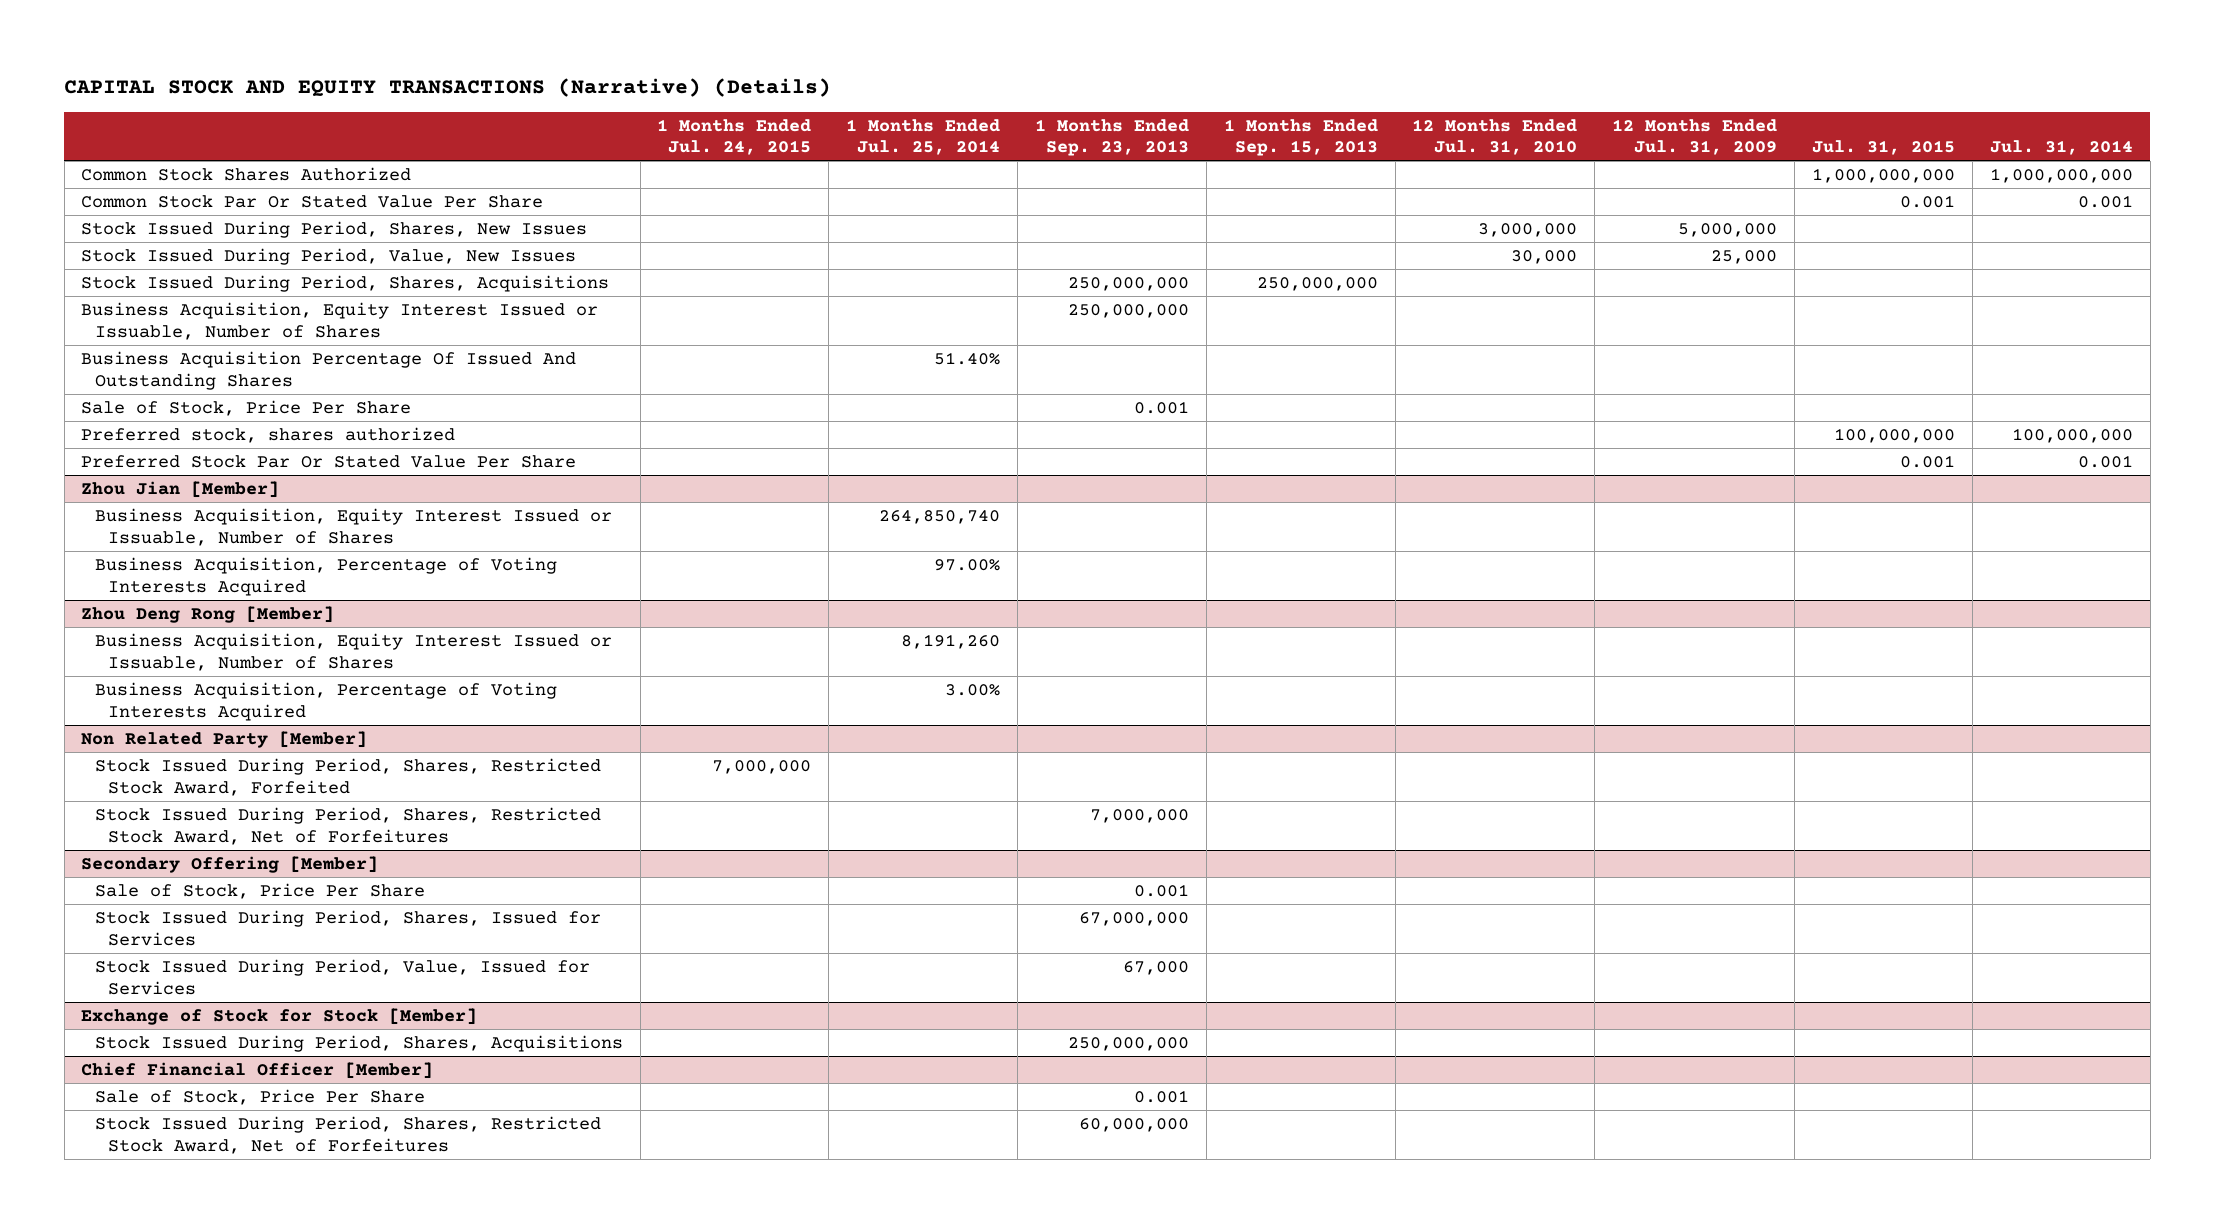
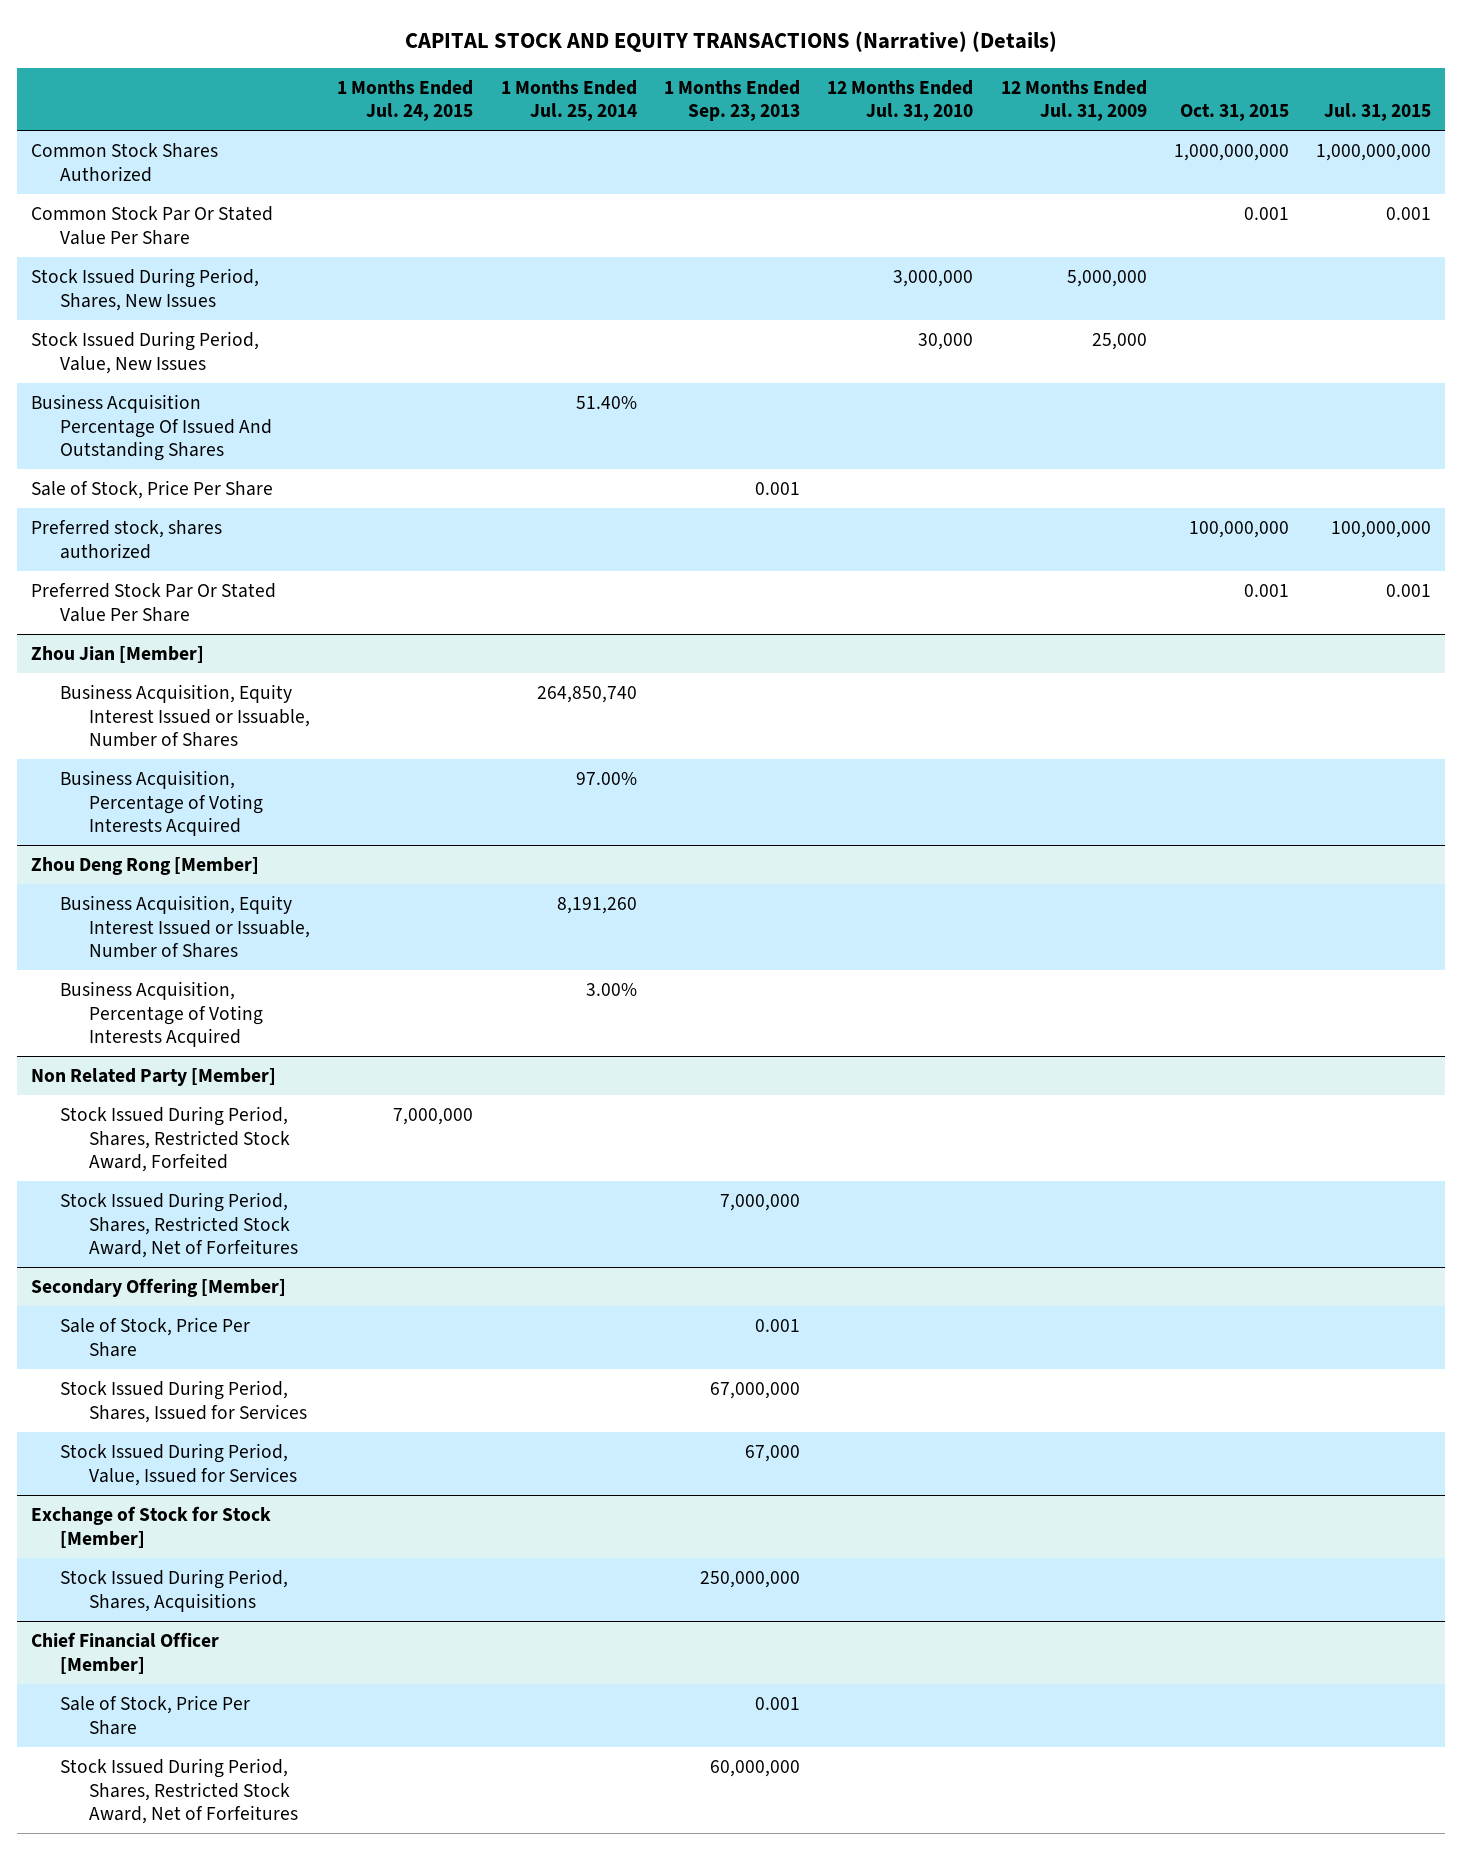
- | 1 Months Ended Jul. 24, 2015 | 1 Months Ended Jul. 25, 2014 | 1 Months Ended Sep. 23, 2013 | 1 Months Ended Sep. 15, 2013 | 12 Months Ended Jul. 31, 2010 | 12 Months Ended Jul. 31, 2009 | Jul. 31, 2015 | Jul. 31, 2014
+ | 1 Months Ended Jul. 24, 2015 | 1 Months Ended Jul. 25, 2014 | 1 Months Ended Sep. 23, 2013 | 12 Months Ended Jul. 31, 2010 | 12 Months Ended Jul. 31, 2009 | Oct. 31, 2015 | Jul. 31, 2015
- Stock Issued During Period, Shares, Acquisitions | | | 250,000,000 | 250,000,000 | | | |
- Business Acquisition, Equity Interest Issued or Issuable, Number of Shares | | | 250,000,000 | | | | |

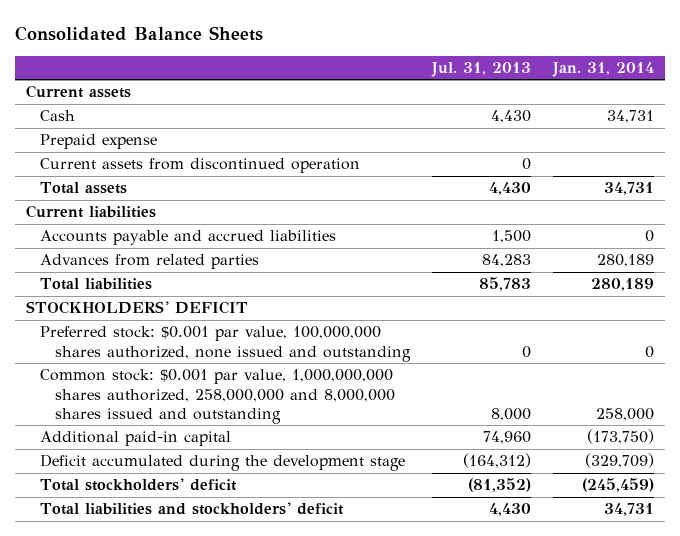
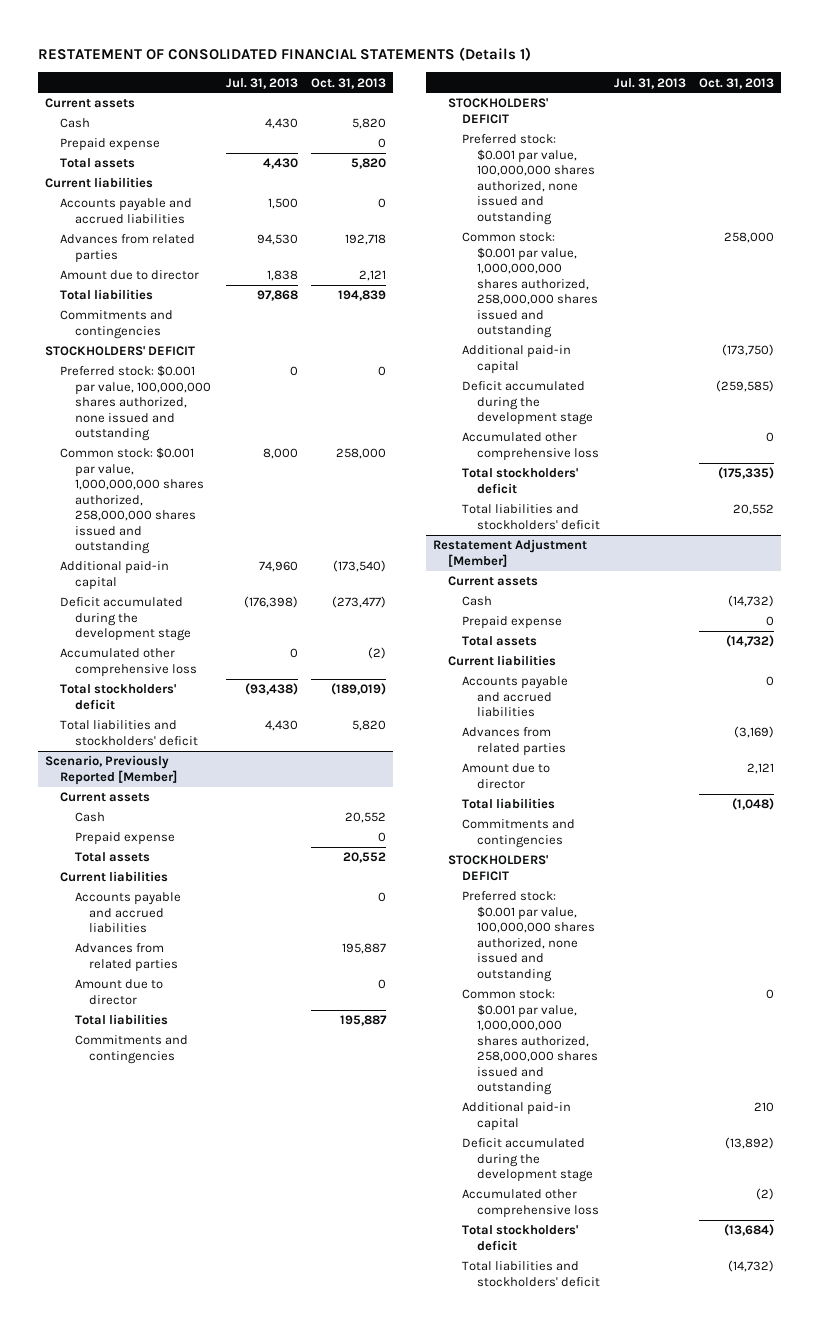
- Consolidated Balance Sheets
+ RESTATEMENT OF CONSOLIDATED FINANCIAL STATEMENTS (Details 1)
- | Jul. 31, 2013 | Jan. 31, 2014
+ | Jul. 31, 2013 | Oct. 31, 2013
- Current assets from discontinued operation | 0 |
- Advances from related parties | 84,283 | 280,189
- Total liabilities | 85,783 | 280,189
+ Advances from related parties | 94,530 | 192,718
+ Amount due to director | 1,838 | 2,121
+ Total liabilities | 97,868 | 194,839
+ Commitments and contingencies
- Common stock: $0.001 par value, 1,000,000,000 shares authorized, 258,000,000 and 8,000,000 shares issued and outstanding | 8,000 | 258,000
+ Common stock: $0.001 par value, 1,000,000,000 shares authorized, 258,000,000 shares issued and outstanding | 8,000 | 258,000
- Deficit accumulated during the development stage | (164,312) | (329,709)
- Total stockholders' deficit | (81,352) | (245,459)
+ Deficit accumulated during the development stage | (176,398) | (273,477)
+ Accumulated other comprehensive loss | 0 | (2)
+ Total stockholders' deficit | (93,438) | (189,019)
+ Scenario, Previously Reported [Member]
+ Current assets
+ Cash | | 20,552
+ Prepaid expense | | 0
+ Total assets | | 20,552
+ Current liabilities
+ Accounts payable and accrued liabilities | | 0
+ Advances from related parties | | 195,887
+ Amount due to director | | 0
+ Total liabilities | | 195,887
+ Commitments and contingencies
+ STOCKHOLDERS' DEFICIT
+ Preferred stock: $0.001 par value, 100,000,000 shares authorized, none issued and outstanding
+ Common stock: $0.001 par value, 1,000,000,000 shares authorized, 258,000,000 shares issued and outstanding | | 258,000
+ Additional paid-in capital | | (173,750)
+ Deficit accumulated during the development stage | | (259,585)
+ Accumulated other comprehensive loss | | 0
+ Total stockholders' deficit | | (175,335)
+ Total liabilities and stockholders' deficit | | 20,552
+ Restatement Adjustment [Member]
+ Current assets
+ Cash | | (14,732)
+ Prepaid expense | | 0
+ Total assets | | (14,732)
+ Current liabilities
+ Accounts payable and accrued liabilities | | 0
+ Advances from related parties | | (3,169)
+ Amount due to director | | 2,121
+ Total liabilities | | (1,048)
+ Commitments and contingencies
+ STOCKHOLDERS' DEFICIT
+ Preferred stock: $0.001 par value, 100,000,000 shares authorized, none issued and outstanding
+ Common stock: $0.001 par value, 1,000,000,000 shares authorized, 258,000,000 shares issued and outstanding | | 0
+ Additional paid-in capital | | 210
+ Deficit accumulated during the development stage | | (13,892)
+ Accumulated other comprehensive loss | | (2)
+ Total stockholders' deficit | | (13,684)
+ Total liabilities and stockholders' deficit | | (14,732)

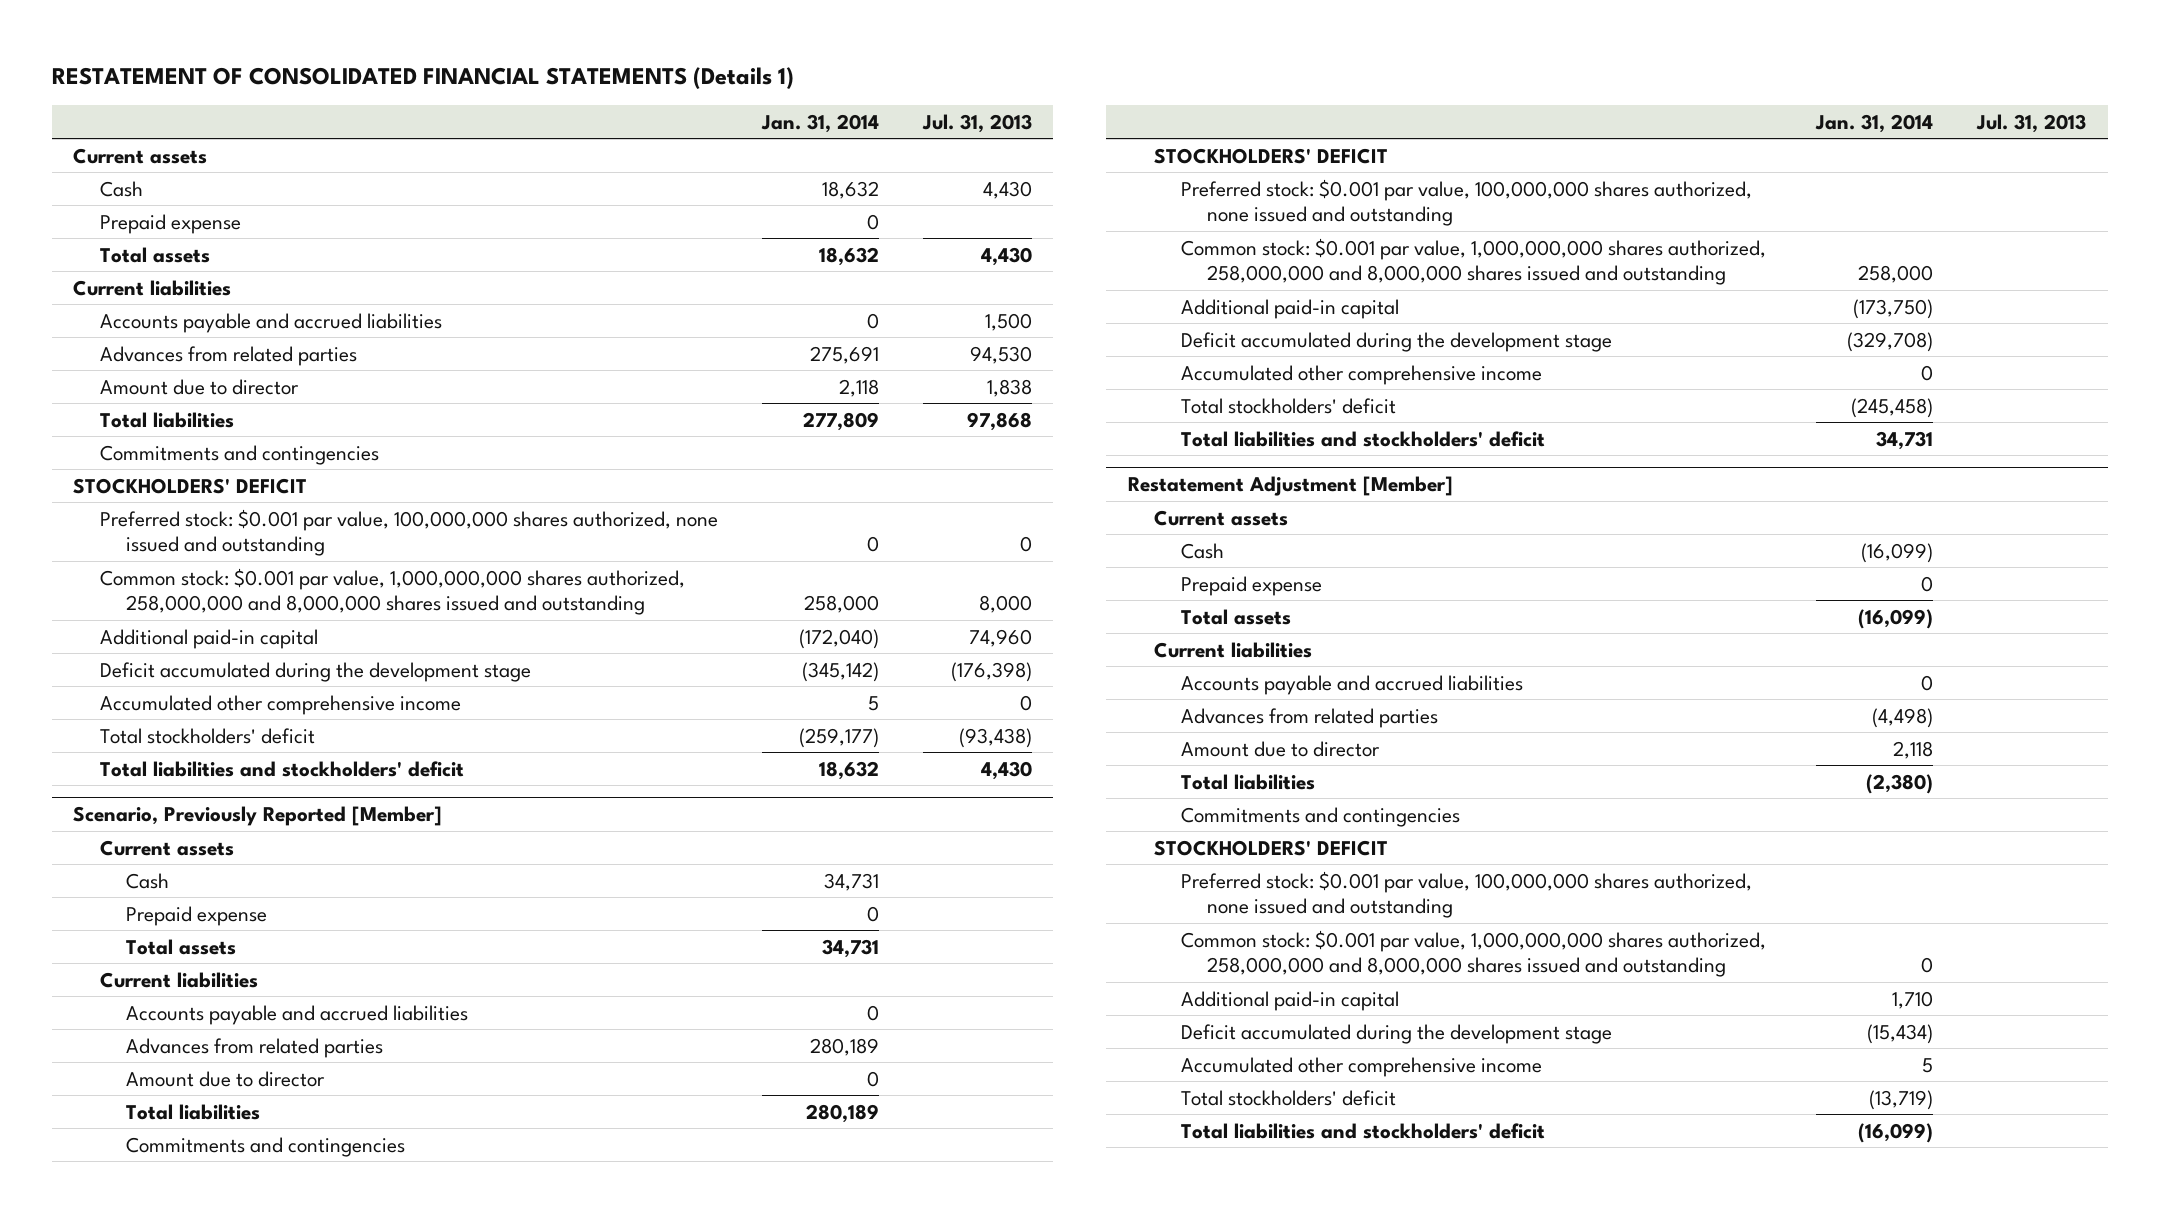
- | Jul. 31, 2013 | Oct. 31, 2013
+ | Jan. 31, 2014 | Jul. 31, 2013
- Common stock: $0.001 par value, 1,000,000,000 shares authorized, 258,000,000 shares issued and outstanding | 8,000 | 258,000
+ Common stock: $0.001 par value, 1,000,000,000 shares authorized, 258,000,000 and 8,000,000 shares issued and outstanding | 258,000 | 8,000
- Accumulated other comprehensive loss | 0 | (2)
+ Accumulated other comprehensive income | 5 | 0
@ Scenario, Previously Reported [Member]
- Common stock: $0.001 par value, 1,000,000,000 shares authorized, 258,000,000 shares issued and outstanding | | 258,000
+ Common stock: $0.001 par value, 1,000,000,000 shares authorized, 258,000,000 and 8,000,000 shares issued and outstanding | 258,000 |
- Accumulated other comprehensive loss | | 0
+ Accumulated other comprehensive income | 0 |
@ Restatement Adjustment [Member]
- Common stock: $0.001 par value, 1,000,000,000 shares authorized, 258,000,000 shares issued and outstanding | | 0
+ Common stock: $0.001 par value, 1,000,000,000 shares authorized, 258,000,000 and 8,000,000 shares issued and outstanding | 0 |
- Accumulated other comprehensive loss | | (2)
+ Accumulated other comprehensive income | 5 |

